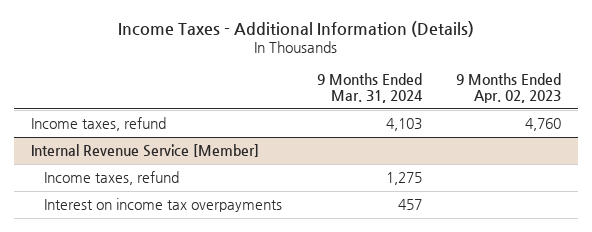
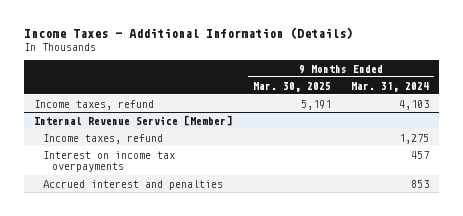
- | 9 Months Ended Mar. 31, 2024 | 9 Months Ended Apr. 02, 2023
+ | 9 Months Ended Mar. 30, 2025 | 9 Months Ended Mar. 31, 2024
@ Internal Revenue Service [Member]
+ Accrued interest and penalties | | 853

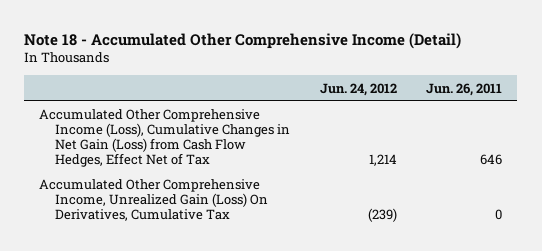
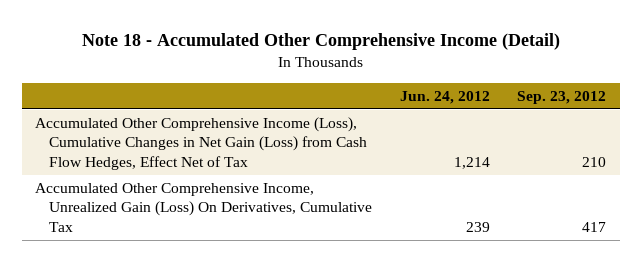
- | Jun. 24, 2012 | Jun. 26, 2011
+ | Jun. 24, 2012 | Sep. 23, 2012
- Accumulated Other Comprehensive Income, Unrealized Gain (Loss) On Derivatives, Cumulative Tax | (239) | 0
+ Accumulated Other Comprehensive Income, Unrealized Gain (Loss) On Derivatives, Cumulative Tax | 239 | 417

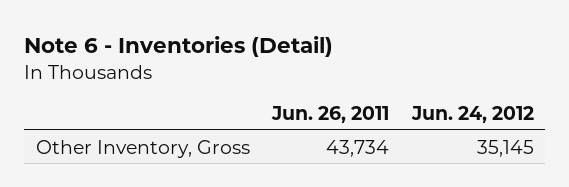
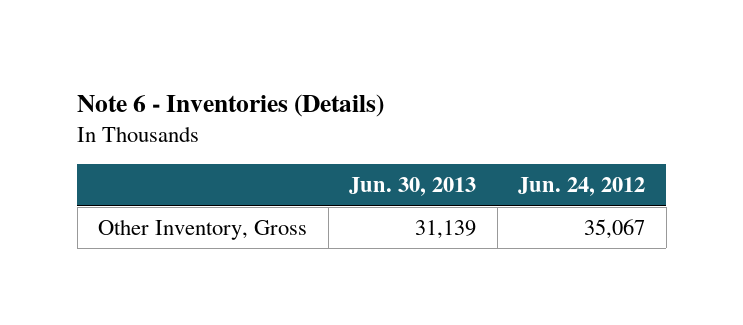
- Note 6 - Inventories (Detail)
+ Note 6 - Inventories (Details)
- | Jun. 26, 2011 | Jun. 24, 2012
+ | Jun. 30, 2013 | Jun. 24, 2012
- Other Inventory, Gross | 43,734 | 35,145
+ Other Inventory, Gross | 31,139 | 35,067

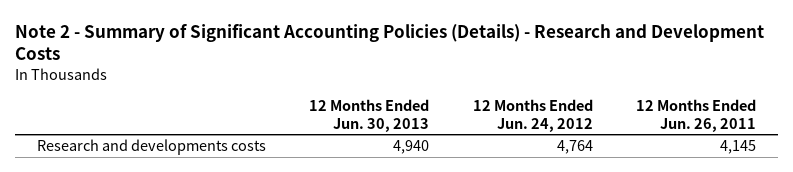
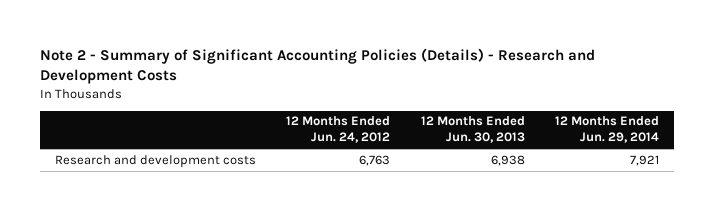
- | 12 Months Ended Jun. 30, 2013 | 12 Months Ended Jun. 24, 2012 | 12 Months Ended Jun. 26, 2011
+ | 12 Months Ended Jun. 24, 2012 | 12 Months Ended Jun. 30, 2013 | 12 Months Ended Jun. 29, 2014
- Research and developments costs | 4,940 | 4,764 | 4,145
+ Research and development costs | 6,763 | 6,938 | 7,921

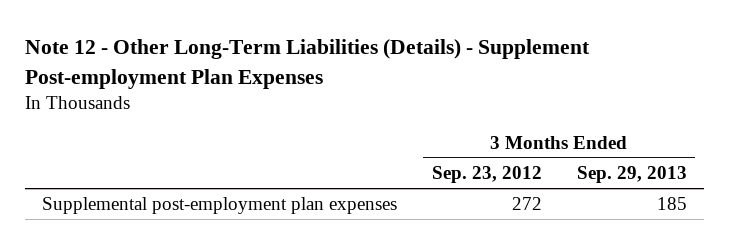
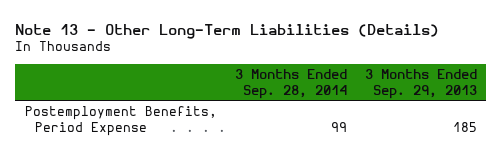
- Note 12 - Other Long-Term Liabilities (Details) - Supplement Post-employment Plan Expenses
+ Note 13 - Other Long-Term Liabilities (Details)
- | 3 Months Ended Sep. 23, 2012 | 3 Months Ended Sep. 29, 2013
+ | 3 Months Ended Sep. 28, 2014 | 3 Months Ended Sep. 29, 2013
- Supplemental post-employment plan expenses | 272 | 185
+ Postemployment Benefits, Period Expense | 99 | 185

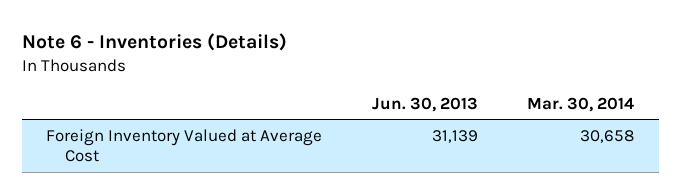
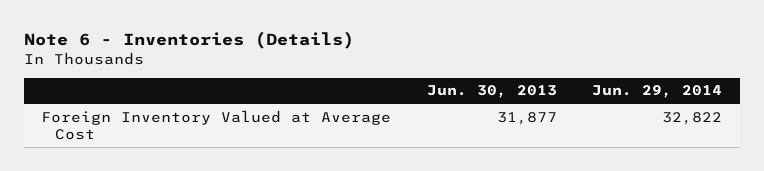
- | Jun. 30, 2013 | Mar. 30, 2014
+ | Jun. 30, 2013 | Jun. 29, 2014
- Foreign Inventory Valued at Average Cost | 31,139 | 30,658
+ Foreign Inventory Valued at Average Cost | 31,877 | 32,822

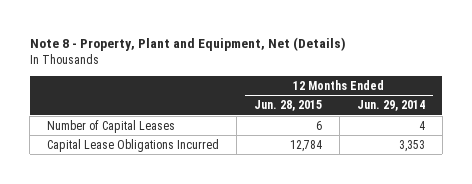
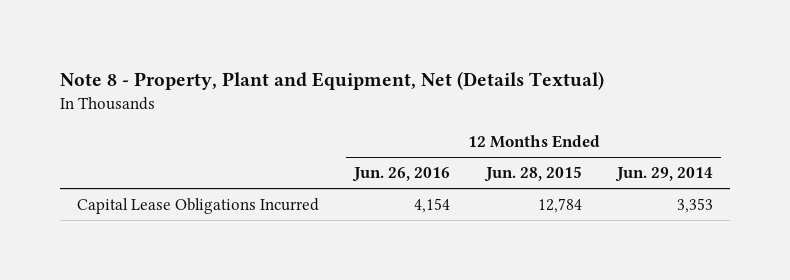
- Note 8 - Property, Plant and Equipment, Net (Details)
+ Note 8 - Property, Plant and Equipment, Net (Details Textual)
- | 12 Months Ended Jun. 28, 2015 | 12 Months Ended Jun. 29, 2014
+ | 12 Months Ended Jun. 26, 2016 | 12 Months Ended Jun. 28, 2015 | 12 Months Ended Jun. 29, 2014
- Number of Capital Leases | 6 | 4

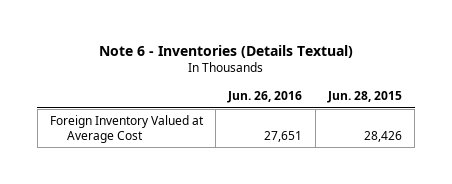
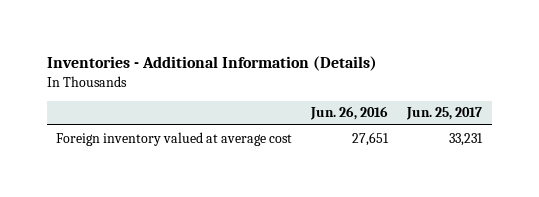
- Note 6 - Inventories (Details Textual)
+ Inventories - Additional Information (Details)
- | Jun. 26, 2016 | Jun. 28, 2015
+ | Jun. 26, 2016 | Jun. 25, 2017
- Foreign Inventory Valued at Average Cost | 27,651 | 28,426
+ Foreign inventory valued at average cost | 27,651 | 33,231

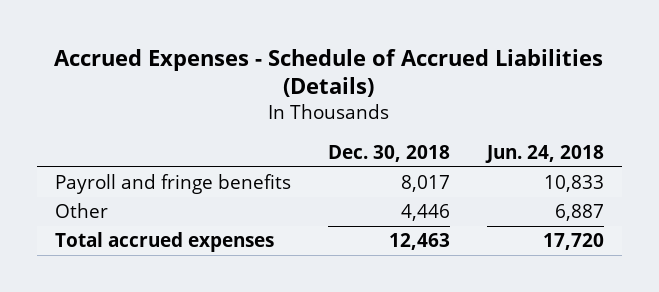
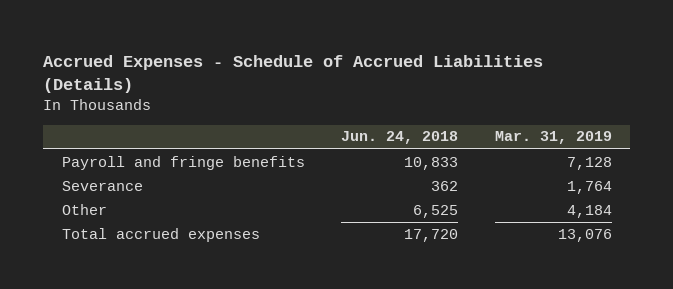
- | Dec. 30, 2018 | Jun. 24, 2018
+ | Jun. 24, 2018 | Mar. 31, 2019
- Other | 4,446 | 6,887
+ Severance | 362 | 1,764
+ Other | 6,525 | 4,184

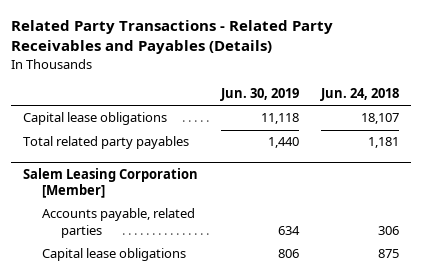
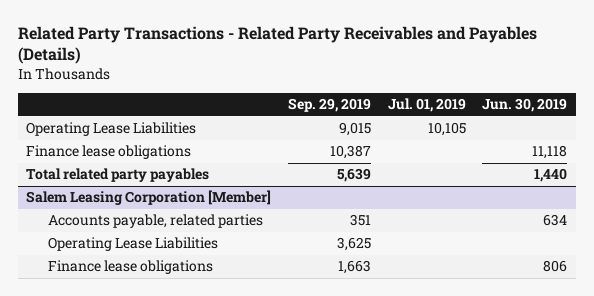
- | Jun. 30, 2019 | Jun. 24, 2018
+ | Sep. 29, 2019 | Jul. 01, 2019 | Jun. 30, 2019
- Capital lease obligations | 11,118 | 18,107
+ Operating Lease Liabilities | 9,015 | 10,105 |
+ Finance lease obligations | 10,387 | | 11,118
@ Salem Leasing Corporation [Member]
- Capital lease obligations | 806 | 875
+ Operating Lease Liabilities | 3,625 | |
+ Finance lease obligations | 1,663 | | 806

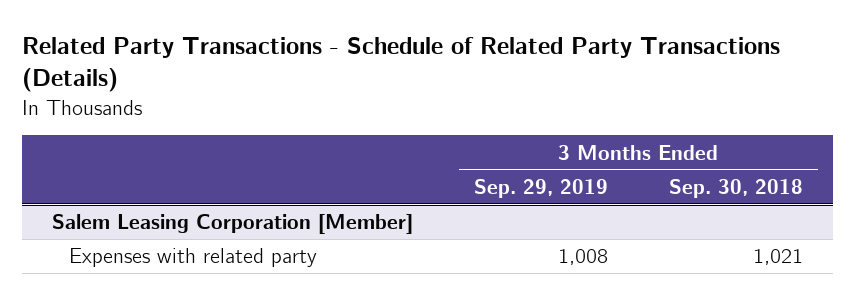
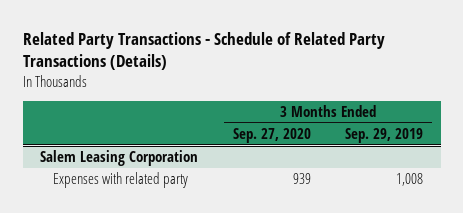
- | 3 Months Ended Sep. 29, 2019 | 3 Months Ended Sep. 30, 2018
+ | 3 Months Ended Sep. 27, 2020 | 3 Months Ended Sep. 29, 2019
- Salem Leasing Corporation [Member]
+ Salem Leasing Corporation

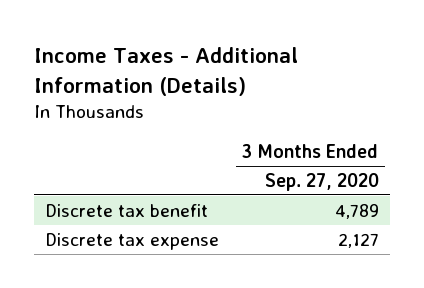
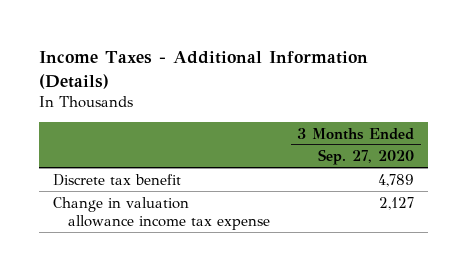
- Discrete tax expense | 2,127
+ Change in valuation allowance income tax expense | 2,127

